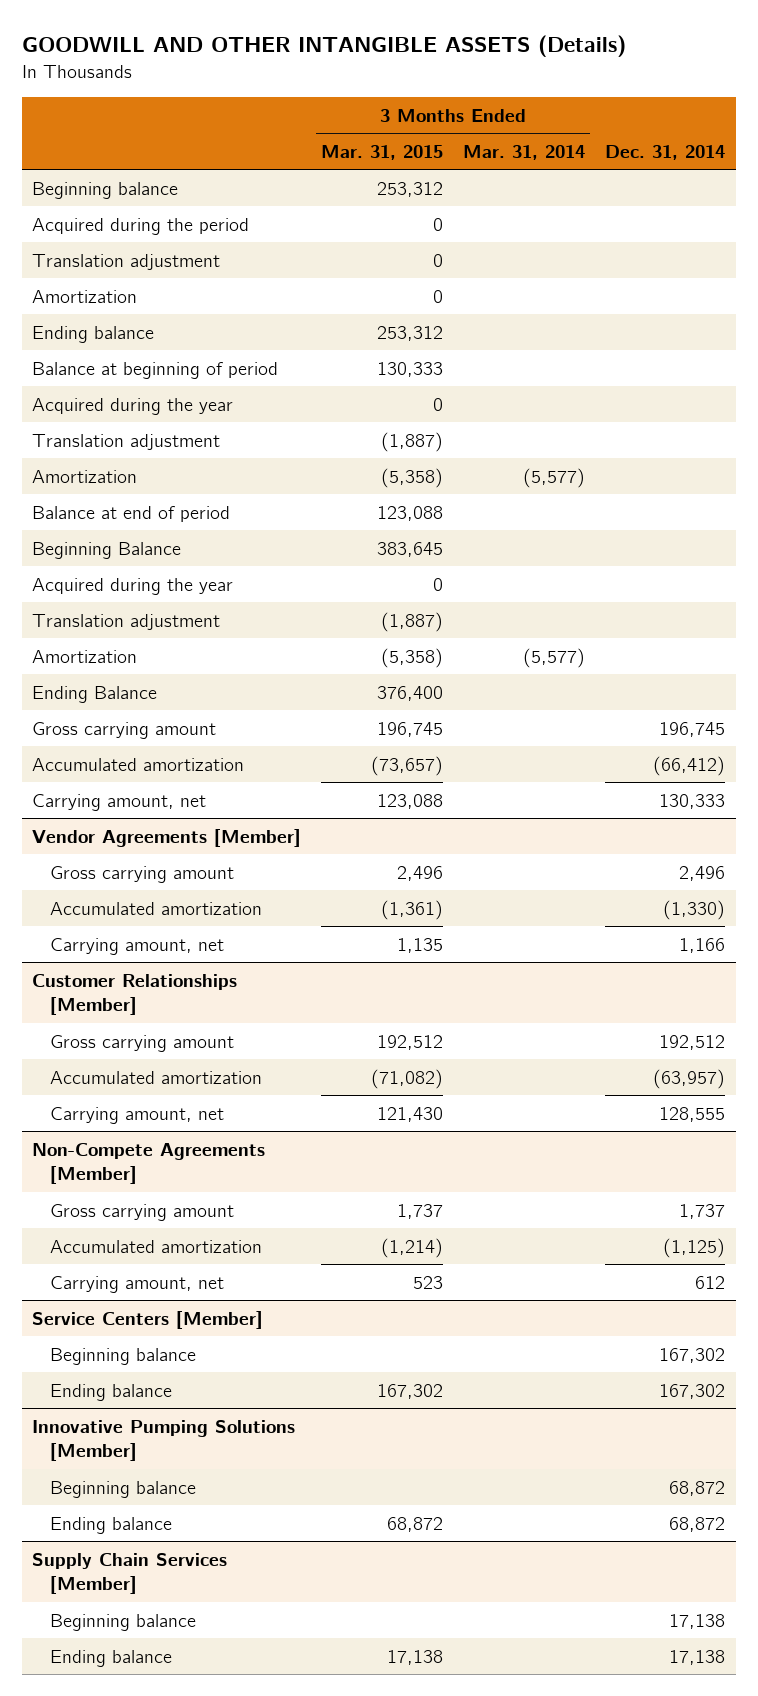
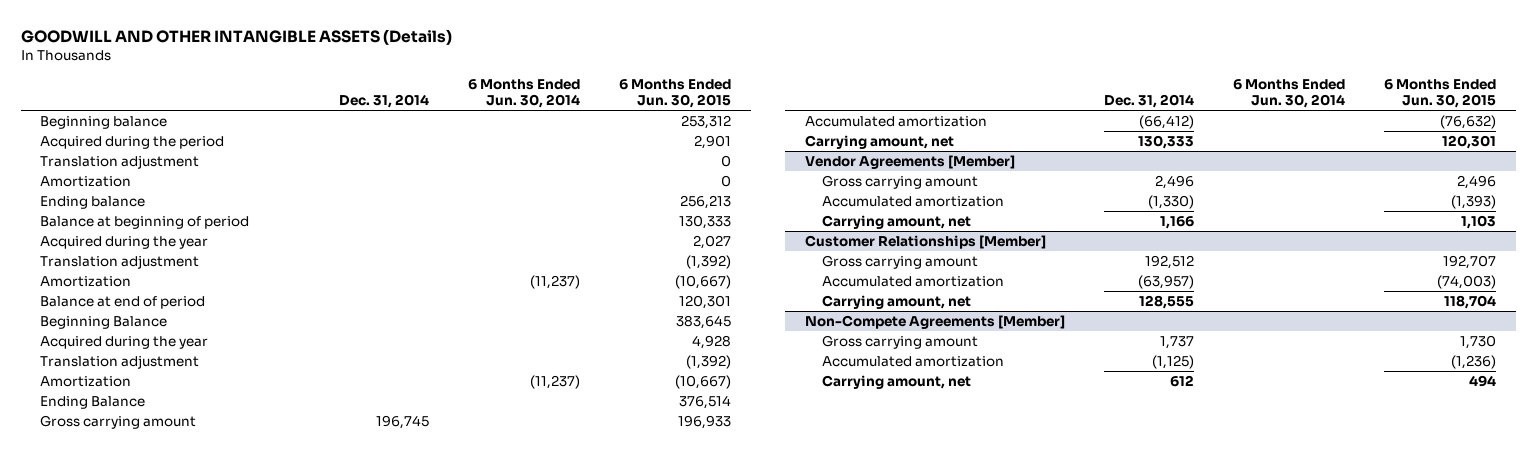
- | 3 Months Ended Mar. 31, 2015 | 3 Months Ended Mar. 31, 2014 | Dec. 31, 2014
+ | Dec. 31, 2014 | 6 Months Ended Jun. 30, 2014 | 6 Months Ended Jun. 30, 2015
- Service Centers [Member]
- Beginning balance | | | 167,302
- Ending balance | 167,302 | | 167,302
- Innovative Pumping Solutions [Member]
- Beginning balance | | | 68,872
- Ending balance | 68,872 | | 68,872
- Supply Chain Services [Member]
- Beginning balance | | | 17,138
- Ending balance | 17,138 | | 17,138

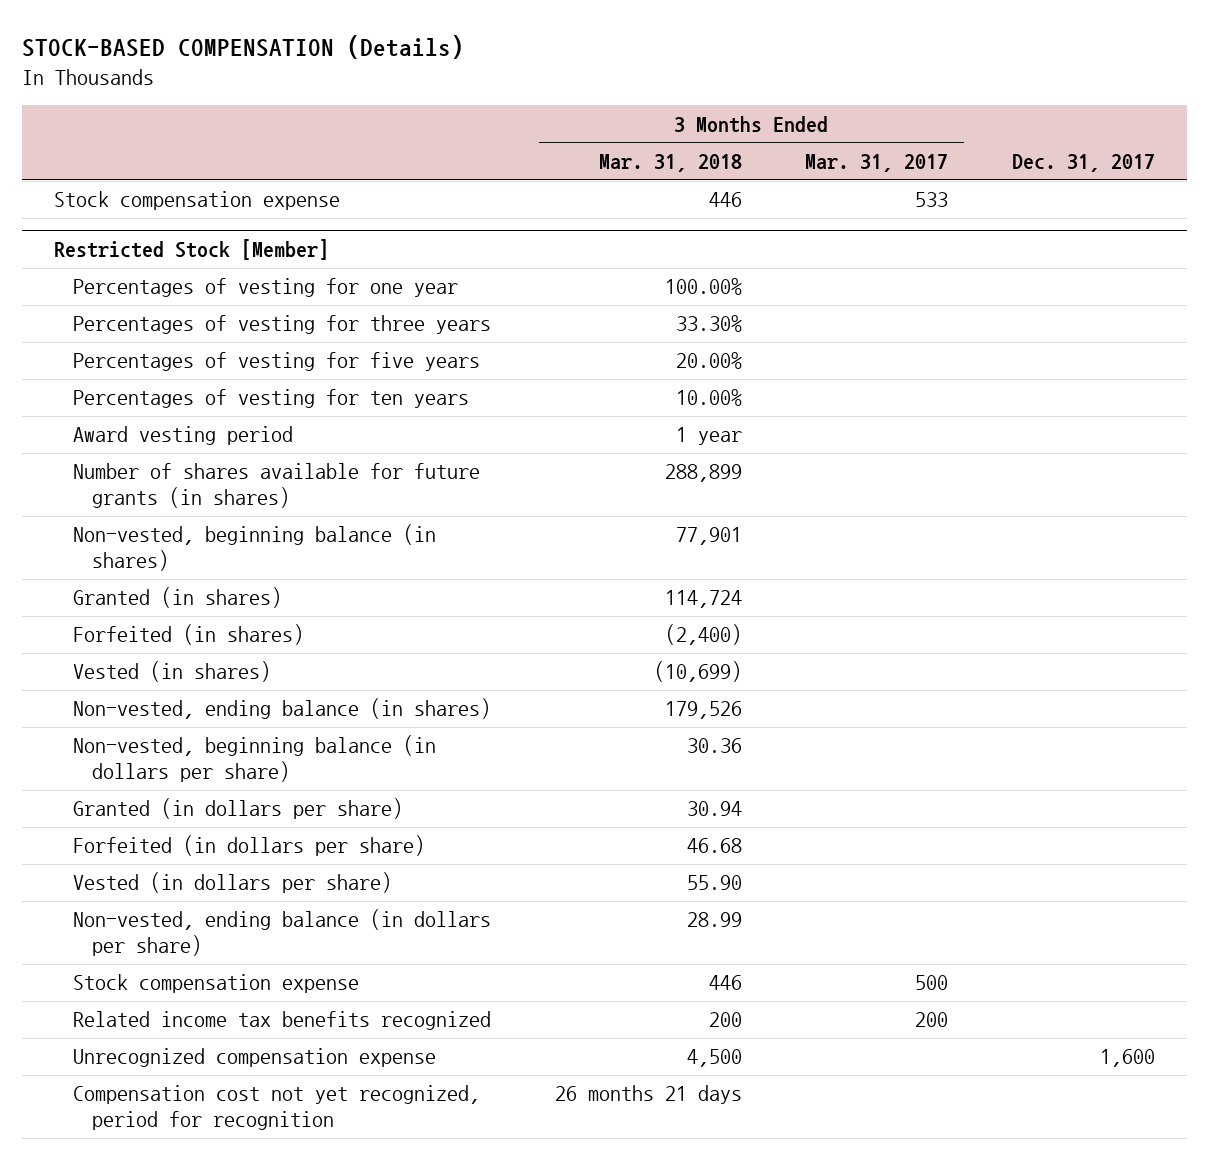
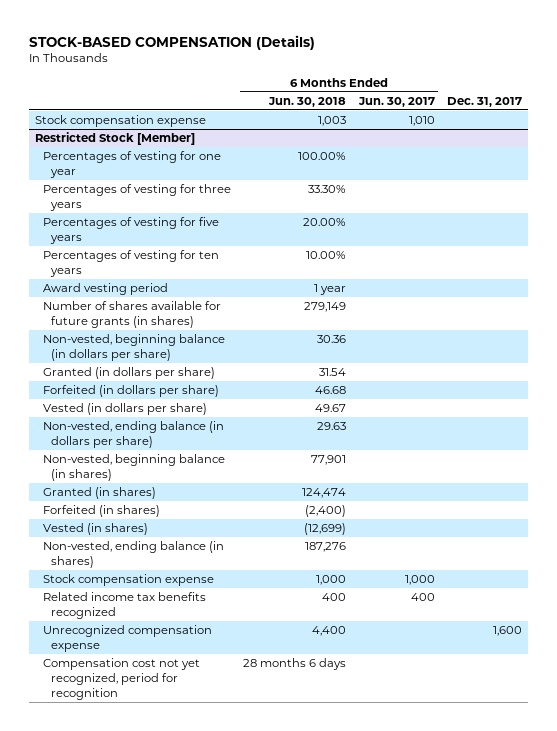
- | 3 Months Ended Mar. 31, 2018 | 3 Months Ended Mar. 31, 2017 | Dec. 31, 2017
+ | 6 Months Ended Jun. 30, 2018 | 6 Months Ended Jun. 30, 2017 | Dec. 31, 2017
@ Restricted Stock [Member]
moved down: Non-vested, beginning balance (in shares) | 77,901 | |
moved down: Granted (in shares) | 124,474 | |
moved down: Forfeited (in shares) | (2,400) | |
moved down: Vested (in shares) | (12,699) | |
moved down: Non-vested, ending balance (in shares) | 187,276 | |

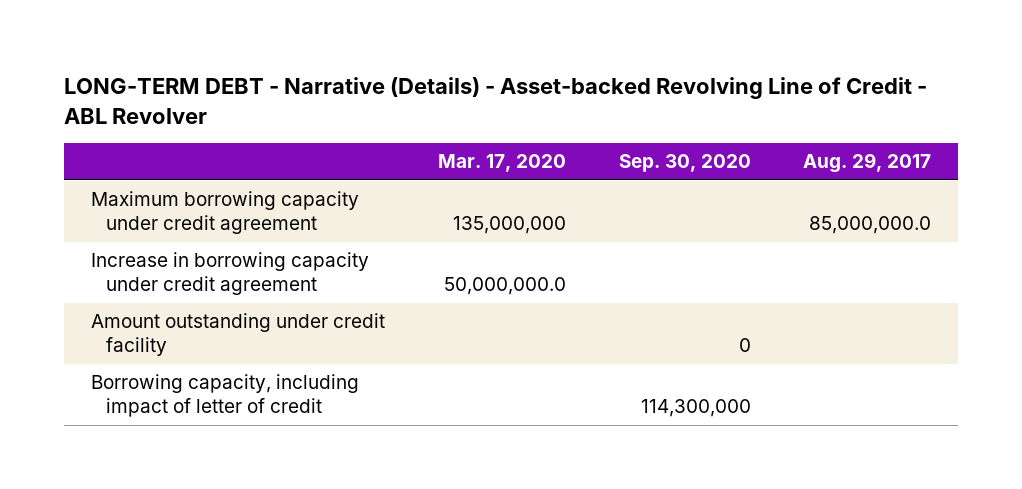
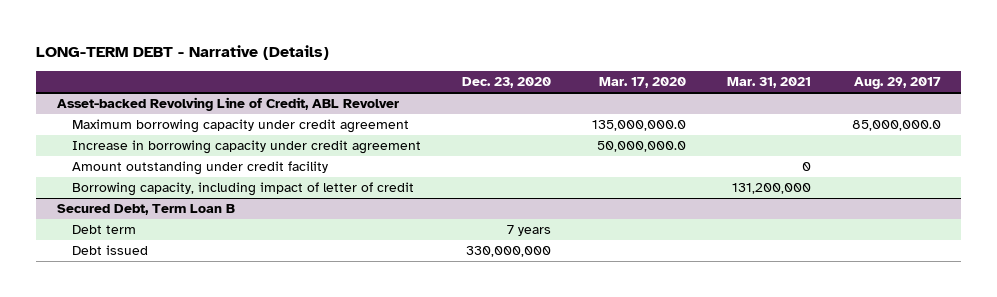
- LONG-TERM DEBT - Narrative (Details) - Asset-backed Revolving Line of Credit - ABL Revolver
+ LONG-TERM DEBT - Narrative (Details)
- | Mar. 17, 2020 | Sep. 30, 2020 | Aug. 29, 2017
+ | Dec. 23, 2020 | Mar. 17, 2020 | Mar. 31, 2021 | Aug. 29, 2017
- Maximum borrowing capacity under credit agreement | 135,000,000 | | 85,000,000.0
+ Asset-backed Revolving Line of Credit, ABL Revolver
+ Maximum borrowing capacity under credit agreement | | 135,000,000.0 | | 85,000,000.0
+ Secured Debt, Term Loan B
+ Debt term | 7 years | | |
+ Debt issued | 330,000,000 | | |

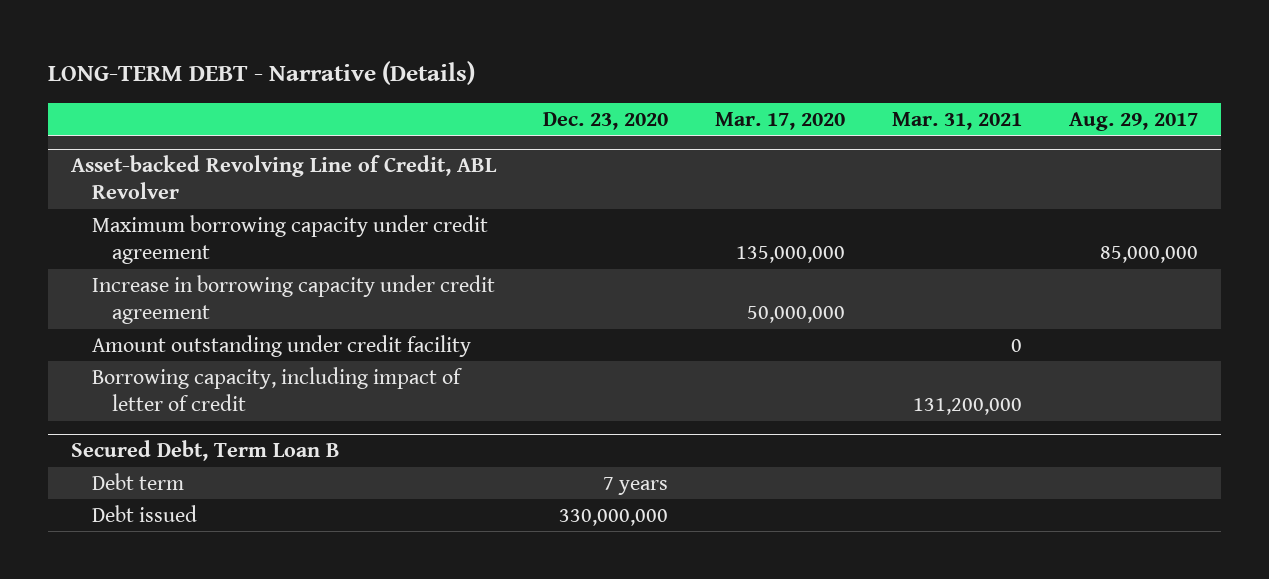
@ Asset-backed Revolving Line of Credit, ABL Revolver
- Maximum borrowing capacity under credit agreement | | 135,000,000.0 | | 85,000,000.0
- Increase in borrowing capacity under credit agreement | | 50,000,000.0 | |
+ Maximum borrowing capacity under credit agreement | | 135,000,000 | | 85,000,000
+ Increase in borrowing capacity under credit agreement | | 50,000,000 | |

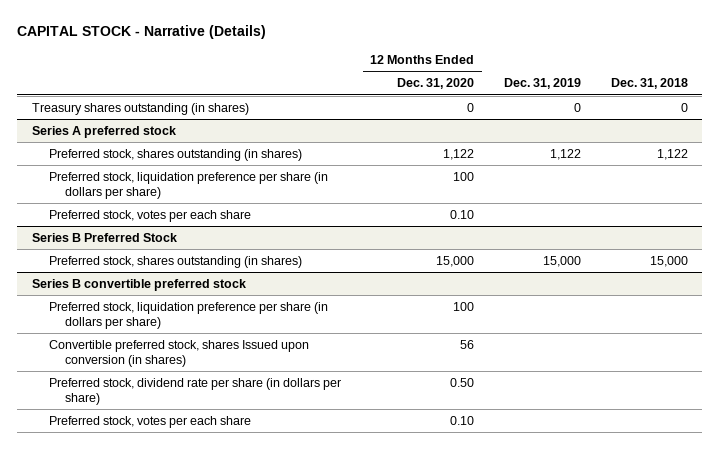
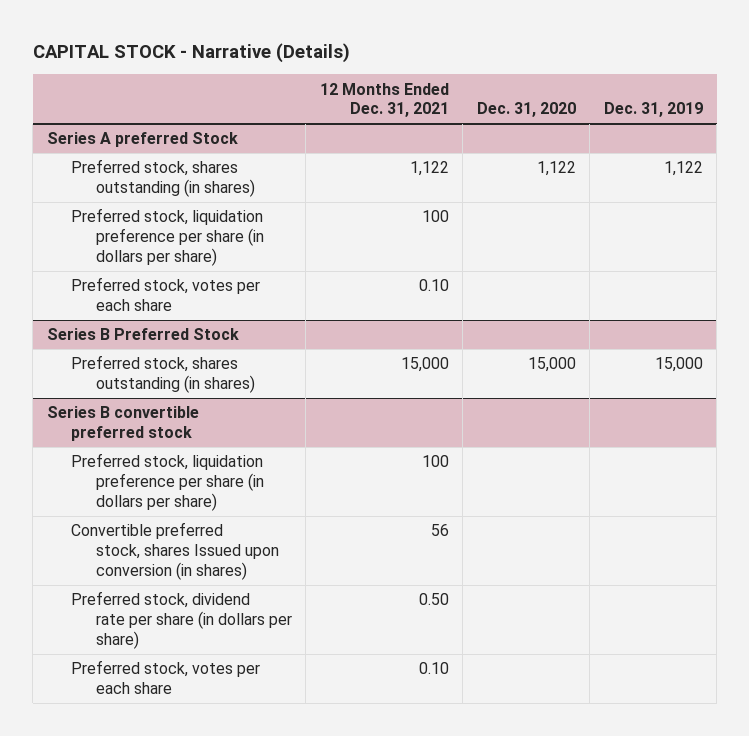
- | 12 Months Ended Dec. 31, 2020 | Dec. 31, 2019 | Dec. 31, 2018
+ | 12 Months Ended Dec. 31, 2021 | Dec. 31, 2020 | Dec. 31, 2019
- Treasury shares outstanding (in shares) | 0 | 0 | 0
- Series A preferred stock
+ Series A preferred Stock

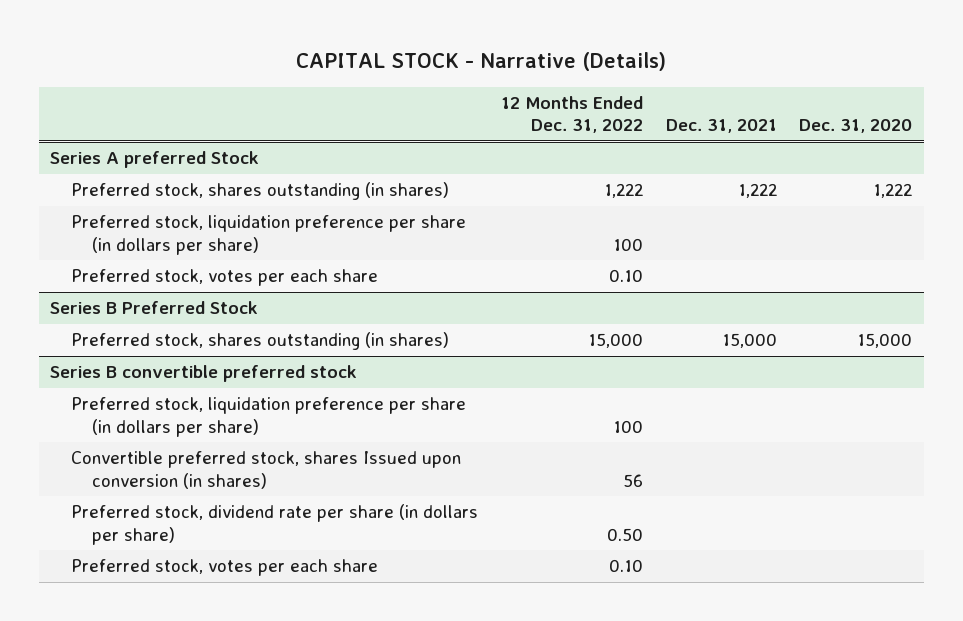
- | 12 Months Ended Dec. 31, 2021 | Dec. 31, 2020 | Dec. 31, 2019
+ | 12 Months Ended Dec. 31, 2022 | Dec. 31, 2021 | Dec. 31, 2020
@ Series A preferred Stock
- Preferred stock, shares outstanding (in shares) | 1,122 | 1,122 | 1,122
+ Preferred stock, shares outstanding (in shares) | 1,222 | 1,222 | 1,222

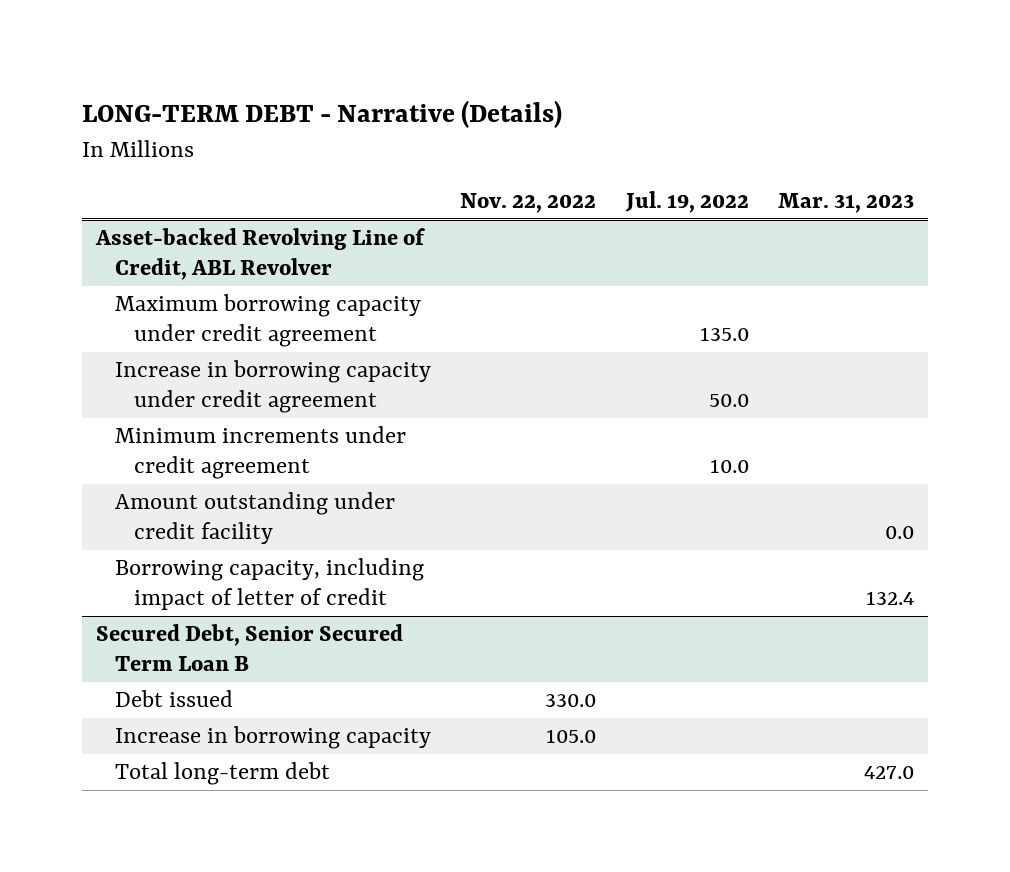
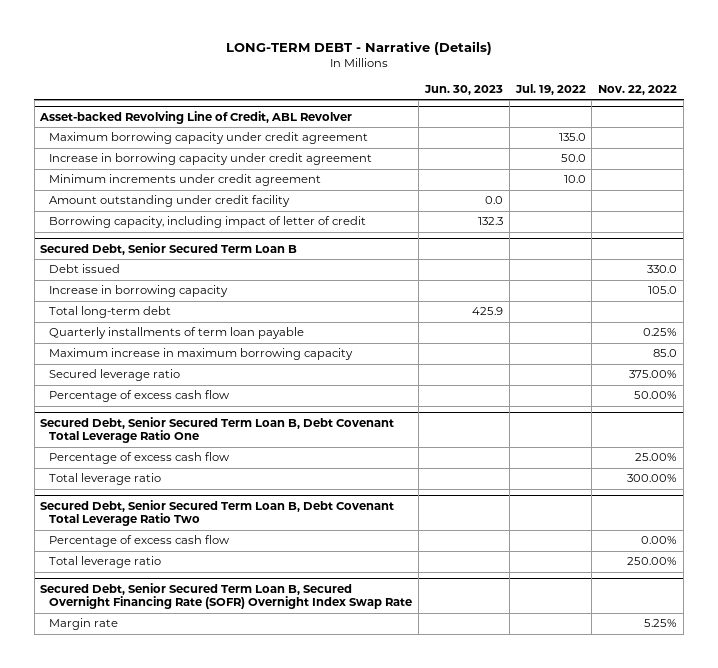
- | Nov. 22, 2022 | Jul. 19, 2022 | Mar. 31, 2023
+ | Jun. 30, 2023 | Jul. 19, 2022 | Nov. 22, 2022
@ Secured Debt, Senior Secured Term Loan B
+ Quarterly installments of term loan payable | | | 0.25%
+ Maximum increase in maximum borrowing capacity | | | 85.0
+ Secured leverage ratio | | | 375.00%
+ Percentage of excess cash flow | | | 50.00%
+ Secured Debt, Senior Secured Term Loan B, Debt Covenant Total Leverage Ratio One
+ Percentage of excess cash flow | | | 25.00%
+ Total leverage ratio | | | 300.00%
+ Secured Debt, Senior Secured Term Loan B, Debt Covenant Total Leverage Ratio Two
+ Percentage of excess cash flow | | | 0.00%
+ Total leverage ratio | | | 250.00%
+ Secured Debt, Senior Secured Term Loan B, Secured Overnight Financing Rate (SOFR) Overnight Index Swap Rate
+ Margin rate | | | 5.25%

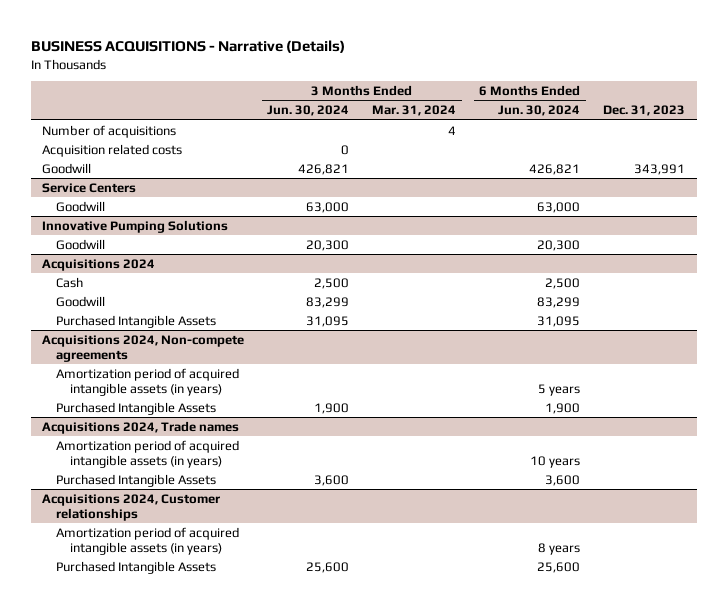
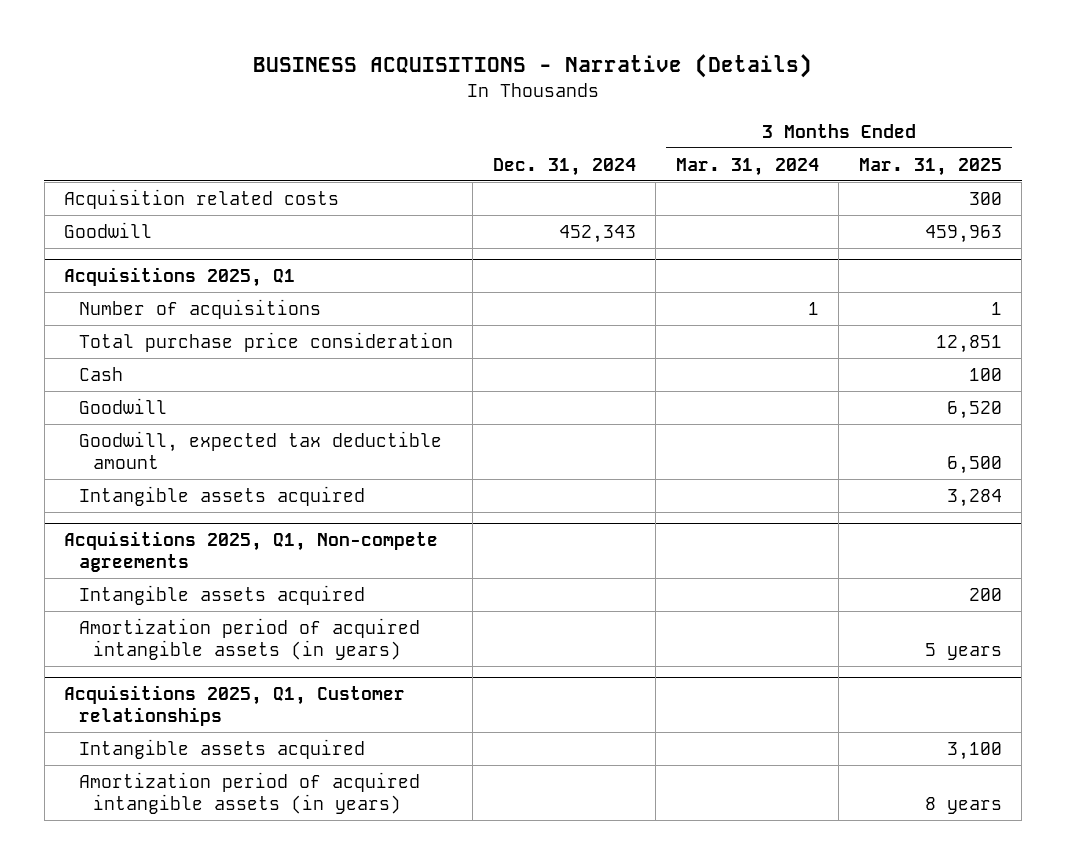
- | 3 Months Ended Jun. 30, 2024 | 3 Months Ended Mar. 31, 2024 | 6 Months Ended Jun. 30, 2024 | Dec. 31, 2023
+ | Dec. 31, 2024 | 3 Months Ended Mar. 31, 2024 | 3 Months Ended Mar. 31, 2025
- Number of acquisitions | | 4 | |
- Service Centers
- Goodwill | 63,000 | | 63,000 |
- Innovative Pumping Solutions
- Goodwill | 20,300 | | 20,300 |
- Acquisitions 2024
- Cash | 2,500 | | 2,500 |
- Goodwill | 83,299 | | 83,299 |
- Purchased Intangible Assets | 31,095 | | 31,095 |
- Acquisitions 2024, Non-compete agreements
+ Acquisitions 2025, Q1
+ Number of acquisitions | | 1 | 1
+ Total purchase price consideration | | | 12,851
+ Cash | | | 100
+ Goodwill | | | 6,520
+ Goodwill, expected tax deductible amount | | | 6,500
+ Intangible assets acquired | | | 3,284
+ Acquisitions 2025, Q1, Non-compete agreements
+ Intangible assets acquired | | | 200
- Purchased Intangible Assets | 1,900 | | 1,900 |
- Acquisitions 2024, Trade names
- Amortization period of acquired intangible assets (in years) | | | 10 years |
- Purchased Intangible Assets | 3,600 | | 3,600 |
- Acquisitions 2024, Customer relationships
+ Acquisitions 2025, Q1, Customer relationships
+ Intangible assets acquired | | | 3,100
- Purchased Intangible Assets | 25,600 | | 25,600 |

